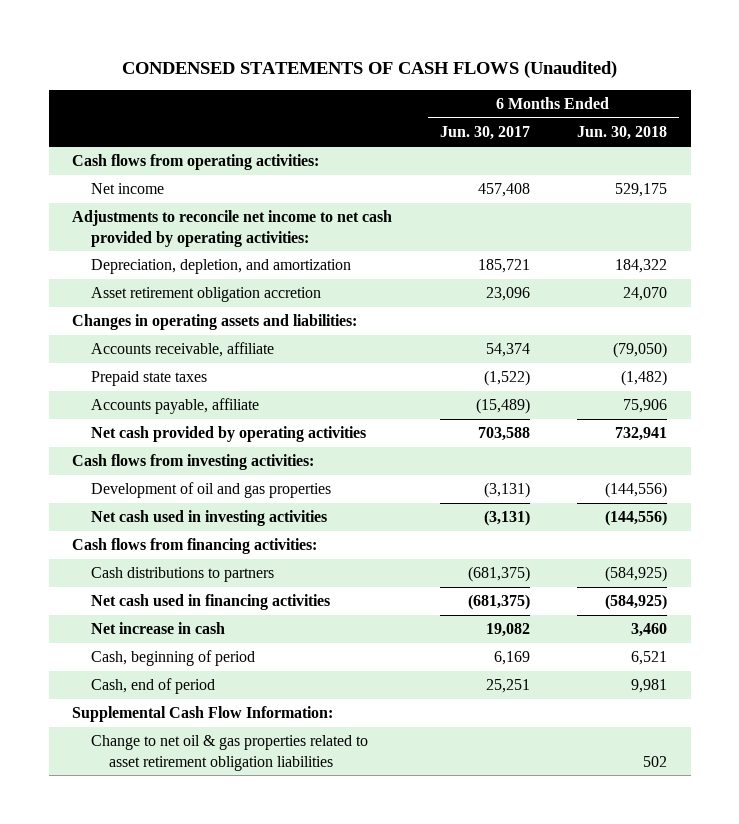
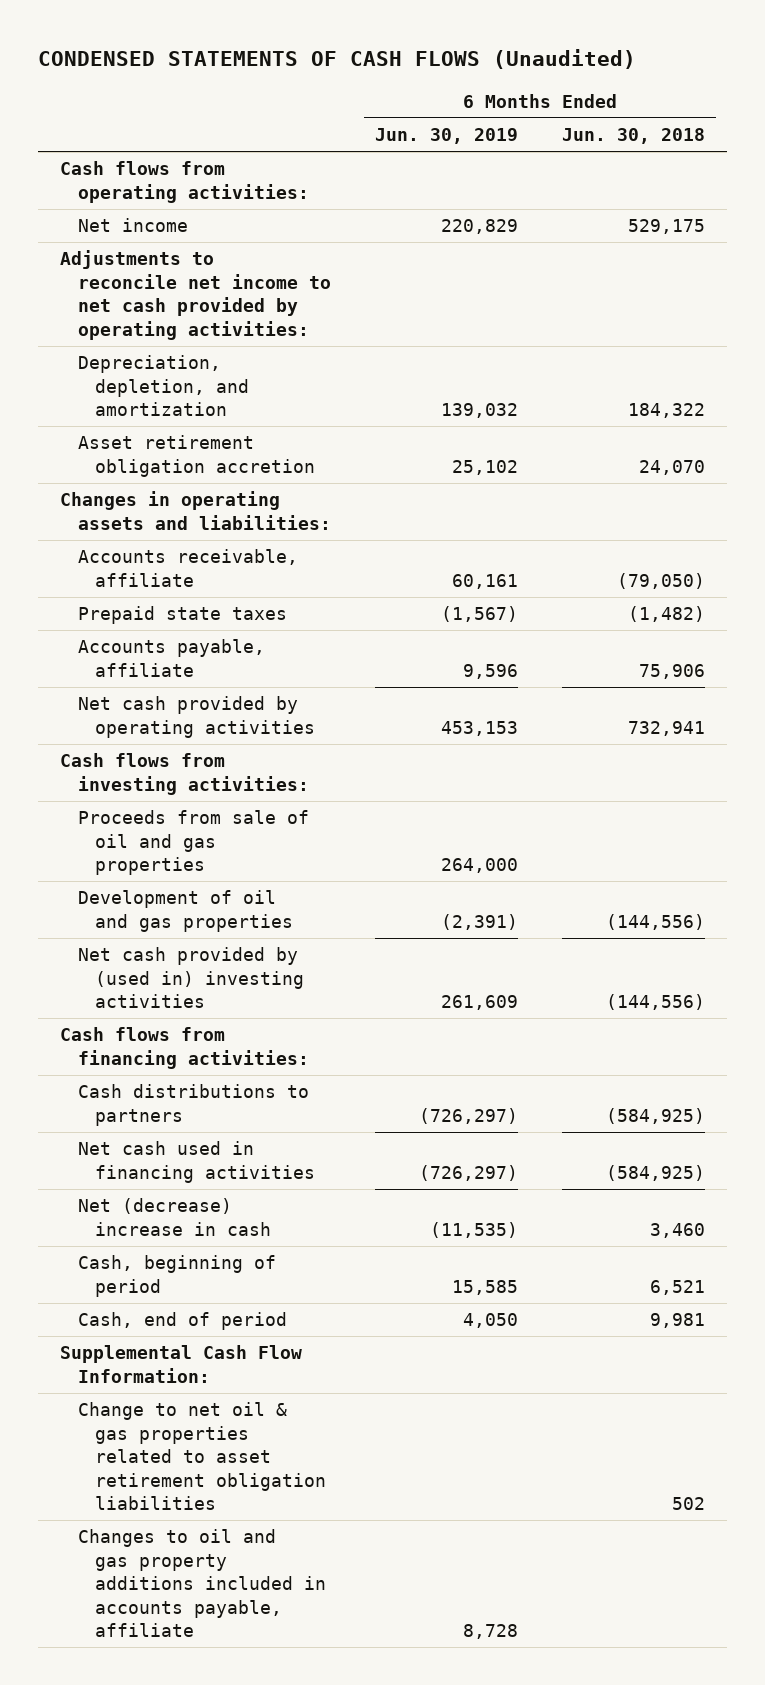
- | 6 Months Ended Jun. 30, 2017 | 6 Months Ended Jun. 30, 2018
+ | 6 Months Ended Jun. 30, 2019 | 6 Months Ended Jun. 30, 2018
+ Proceeds from sale of oil and gas properties | 264,000 |
- Net cash used in investing activities | (3,131) | (144,556)
+ Net cash provided by (used in) investing activities | 261,609 | (144,556)
- Net increase in cash | 19,082 | 3,460
+ Net (decrease) increase in cash | (11,535) | 3,460
+ Changes to oil and gas property additions included in accounts payable, affiliate | 8,728 |

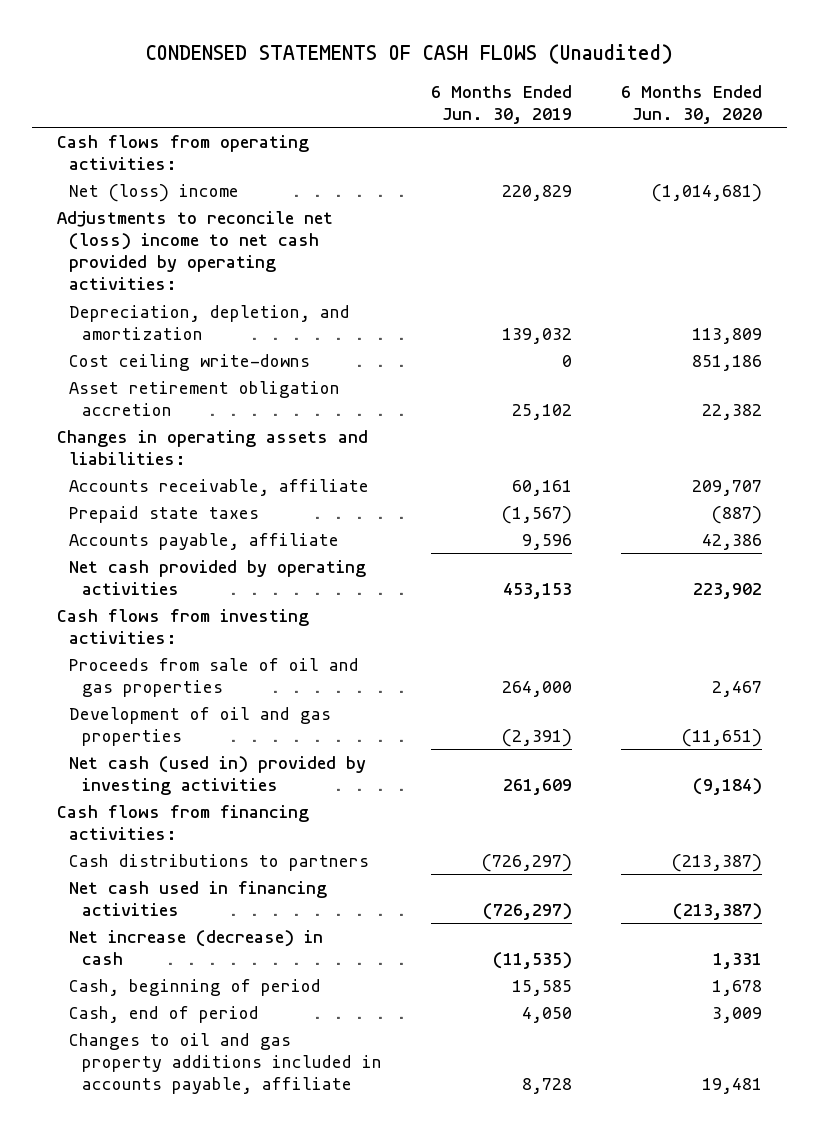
- | 6 Months Ended Jun. 30, 2019 | 6 Months Ended Jun. 30, 2018
+ | 6 Months Ended Jun. 30, 2019 | 6 Months Ended Jun. 30, 2020
- Net income | 220,829 | 529,175
- Adjustments to reconcile net income to net cash provided by operating activities:
+ Net (loss) income | 220,829 | (1,014,681)
+ Adjustments to reconcile net (loss) income to net cash provided by operating activities:
+ Cost ceiling write-downs | 0 | 851,186
- Net cash provided by (used in) investing activities | 261,609 | (144,556)
+ Net cash (used in) provided by investing activities | 261,609 | (9,184)
- Net (decrease) increase in cash | (11,535) | 3,460
+ Net increase (decrease) in cash | (11,535) | 1,331
- Supplemental Cash Flow Information:
- Change to net oil & gas properties related to asset retirement obligation liabilities | | 502

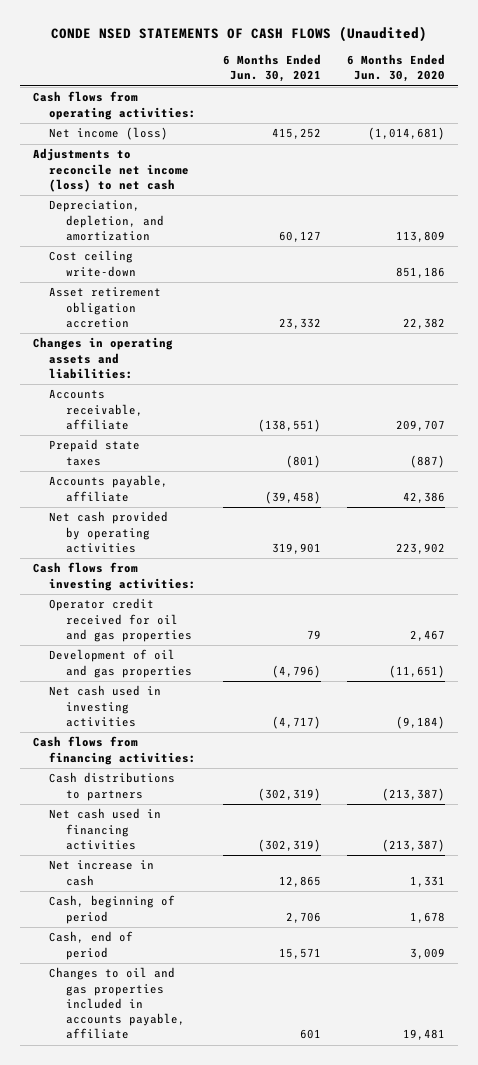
- CONDENSED STATEMENTS OF CASH FLOWS (Unaudited)
+ CONDE NSED STATEMENTS OF CASH FLOWS (Unaudited)
- | 6 Months Ended Jun. 30, 2019 | 6 Months Ended Jun. 30, 2020
+ | 6 Months Ended Jun. 30, 2021 | 6 Months Ended Jun. 30, 2020
- Net (loss) income | 220,829 | (1,014,681)
- Adjustments to reconcile net (loss) income to net cash provided by operating activities:
+ Net income (loss) | 415,252 | (1,014,681)
+ Adjustments to reconcile net income (loss) to net cash
- Cost ceiling write-downs | 0 | 851,186
+ Cost ceiling write-down | | 851,186
- Proceeds from sale of oil and gas properties | 264,000 | 2,467
+ Operator credit received for oil and gas properties | 79 | 2,467
- Net cash (used in) provided by investing activities | 261,609 | (9,184)
+ Net cash used in investing activities | (4,717) | (9,184)
- Net increase (decrease) in cash | (11,535) | 1,331
+ Net increase in cash | 12,865 | 1,331
- Changes to oil and gas property additions included in accounts payable, affiliate | 8,728 | 19,481
+ Changes to oil and gas properties included in accounts payable, affiliate | 601 | 19,481

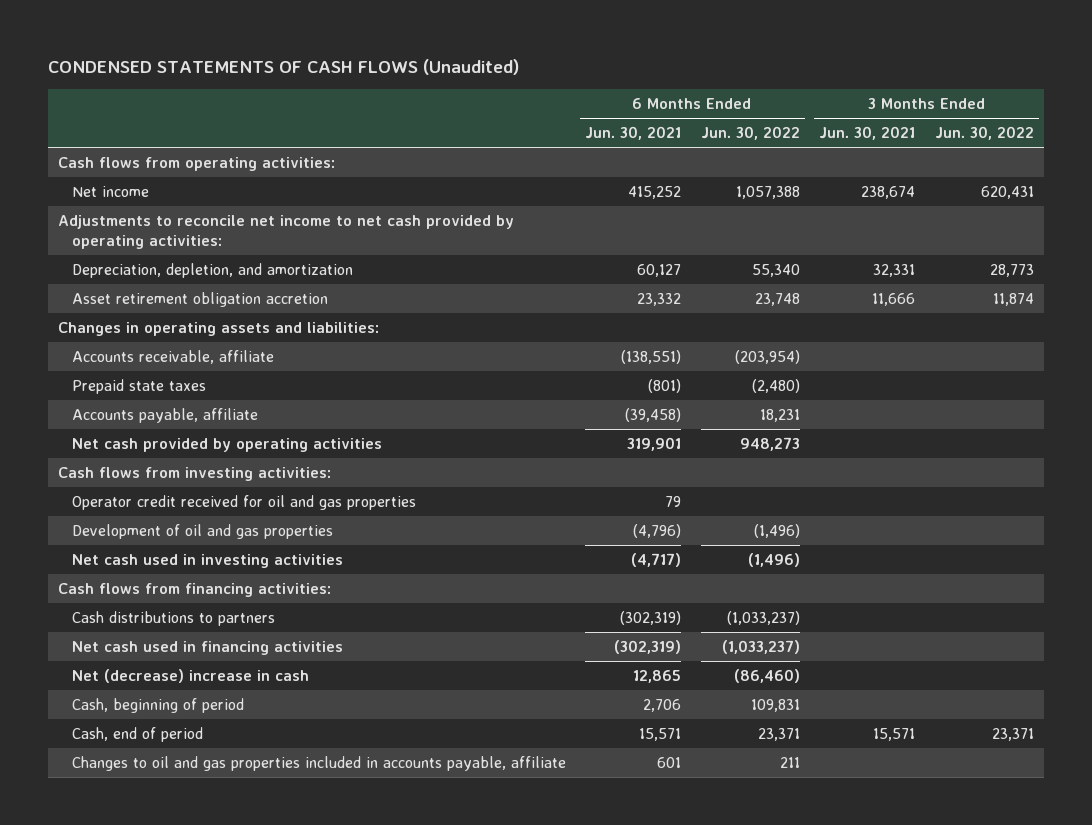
- CONDE NSED STATEMENTS OF CASH FLOWS (Unaudited)
+ CONDENSED STATEMENTS OF CASH FLOWS (Unaudited)
- | 6 Months Ended Jun. 30, 2021 | 6 Months Ended Jun. 30, 2020
+ | 6 Months Ended Jun. 30, 2021 | 6 Months Ended Jun. 30, 2022 | 3 Months Ended Jun. 30, 2021 | 3 Months Ended Jun. 30, 2022
- Net income (loss) | 415,252 | (1,014,681)
- Adjustments to reconcile net income (loss) to net cash
+ Net income | 415,252 | 1,057,388 | 238,674 | 620,431
+ Adjustments to reconcile net income to net cash provided by operating activities:
- Cost ceiling write-down | | 851,186
- Net increase in cash | 12,865 | 1,331
+ Net (decrease) increase in cash | 12,865 | (86,460) | |

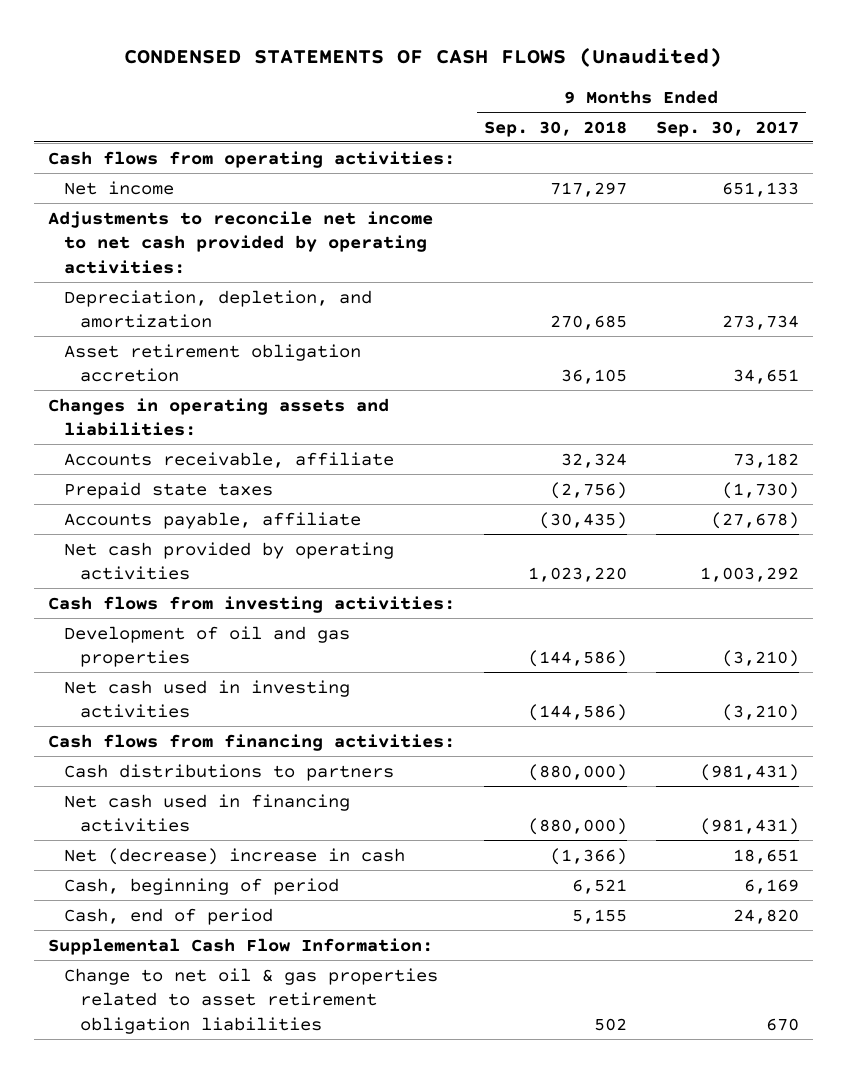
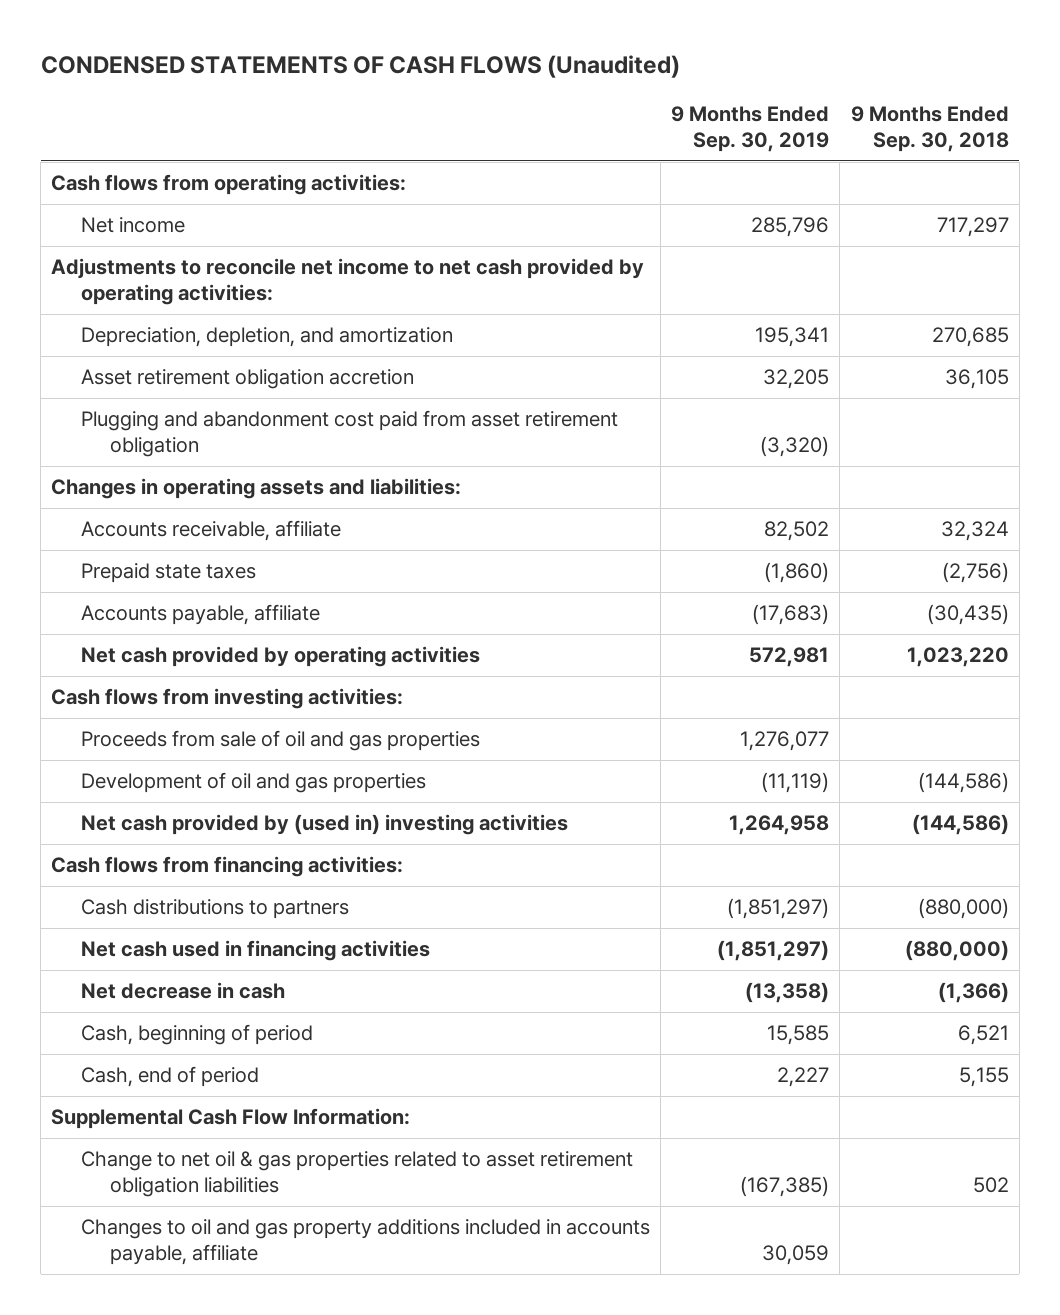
- | 9 Months Ended Sep. 30, 2018 | 9 Months Ended Sep. 30, 2017
+ | 9 Months Ended Sep. 30, 2019 | 9 Months Ended Sep. 30, 2018
+ Plugging and abandonment cost paid from asset retirement obligation | (3,320) |
+ Proceeds from sale of oil and gas properties | 1,276,077 |
- Net cash used in investing activities | (144,586) | (3,210)
+ Net cash provided by (used in) investing activities | 1,264,958 | (144,586)
- Net (decrease) increase in cash | (1,366) | 18,651
+ Net decrease in cash | (13,358) | (1,366)
+ Changes to oil and gas property additions included in accounts payable, affiliate | 30,059 |

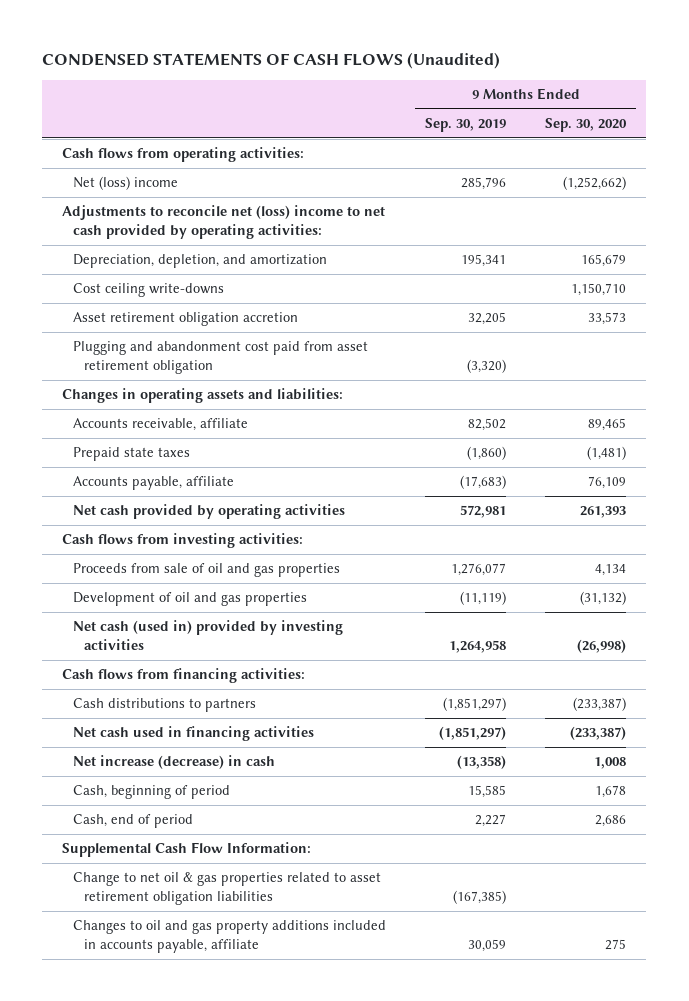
- | 9 Months Ended Sep. 30, 2019 | 9 Months Ended Sep. 30, 2018
+ | 9 Months Ended Sep. 30, 2019 | 9 Months Ended Sep. 30, 2020
- Net income | 285,796 | 717,297
- Adjustments to reconcile net income to net cash provided by operating activities:
+ Net (loss) income | 285,796 | (1,252,662)
+ Adjustments to reconcile net (loss) income to net cash provided by operating activities:
+ Cost ceiling write-downs | | 1,150,710
- Net cash provided by (used in) investing activities | 1,264,958 | (144,586)
+ Net cash (used in) provided by investing activities | 1,264,958 | (26,998)
- Net decrease in cash | (13,358) | (1,366)
+ Net increase (decrease) in cash | (13,358) | 1,008

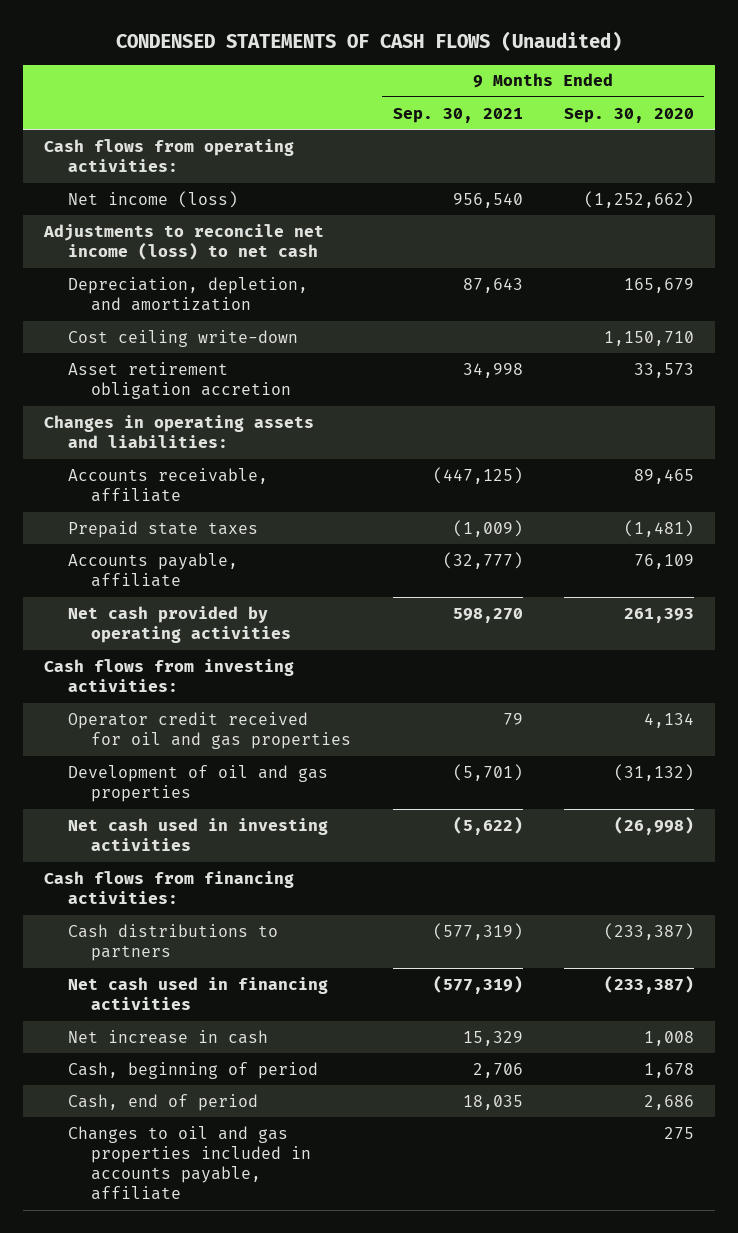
- | 9 Months Ended Sep. 30, 2019 | 9 Months Ended Sep. 30, 2020
+ | 9 Months Ended Sep. 30, 2021 | 9 Months Ended Sep. 30, 2020
- Net (loss) income | 285,796 | (1,252,662)
- Adjustments to reconcile net (loss) income to net cash provided by operating activities:
+ Net income (loss) | 956,540 | (1,252,662)
+ Adjustments to reconcile net income (loss) to net cash
- Cost ceiling write-downs | | 1,150,710
+ Cost ceiling write-down | | 1,150,710
- Plugging and abandonment cost paid from asset retirement obligation | (3,320) |
- Proceeds from sale of oil and gas properties | 1,276,077 | 4,134
+ Operator credit received for oil and gas properties | 79 | 4,134
- Net cash (used in) provided by investing activities | 1,264,958 | (26,998)
+ Net cash used in investing activities | (5,622) | (26,998)
- Net increase (decrease) in cash | (13,358) | 1,008
+ Net increase in cash | 15,329 | 1,008
- Supplemental Cash Flow Information:
- Change to net oil & gas properties related to asset retirement obligation liabilities | (167,385) |
- Changes to oil and gas property additions included in accounts payable, affiliate | 30,059 | 275
+ Changes to oil and gas properties included in accounts payable, affiliate | | 275

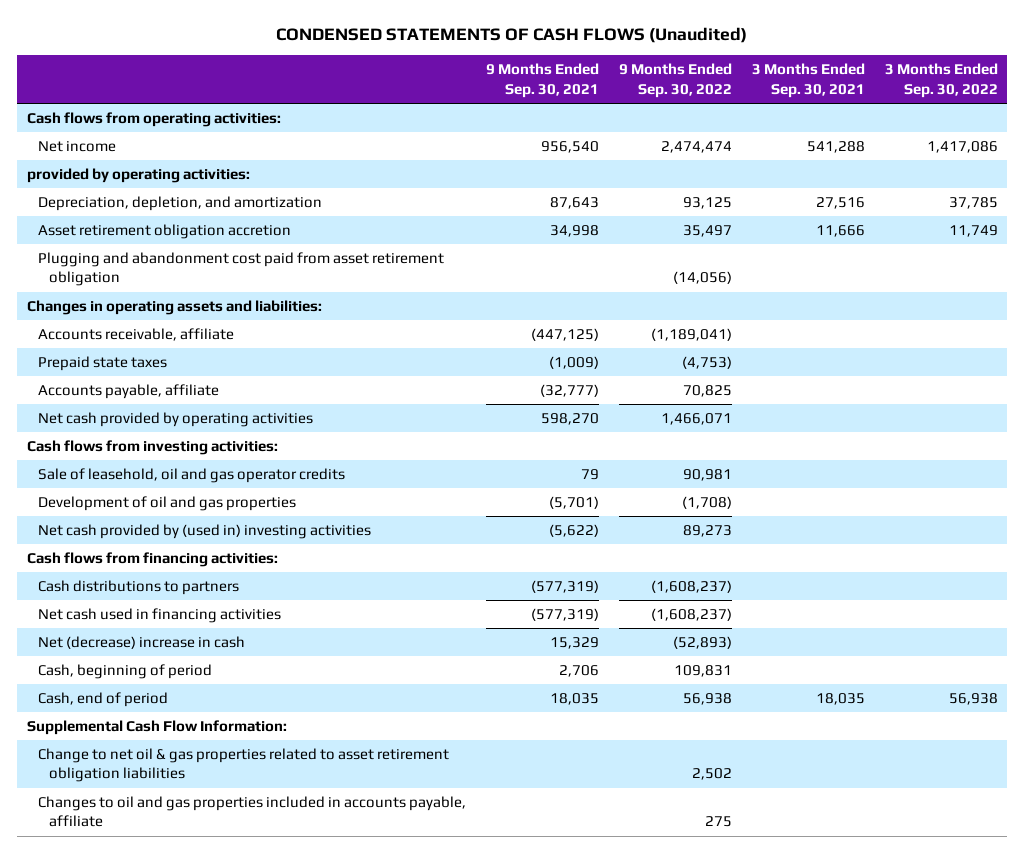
- | 9 Months Ended Sep. 30, 2021 | 9 Months Ended Sep. 30, 2020
+ | 9 Months Ended Sep. 30, 2021 | 9 Months Ended Sep. 30, 2022 | 3 Months Ended Sep. 30, 2021 | 3 Months Ended Sep. 30, 2022
- Net income (loss) | 956,540 | (1,252,662)
- Adjustments to reconcile net income (loss) to net cash
+ Net income | 956,540 | 2,474,474 | 541,288 | 1,417,086
+ provided by operating activities:
- Cost ceiling write-down | | 1,150,710
+ Plugging and abandonment cost paid from asset retirement obligation | | (14,056) | |
- Operator credit received for oil and gas properties | 79 | 4,134
+ Sale of leasehold, oil and gas operator credits | 79 | 90,981 | |
- Net cash used in investing activities | (5,622) | (26,998)
+ Net cash provided by (used in) investing activities | (5,622) | 89,273 | |
- Net increase in cash | 15,329 | 1,008
+ Net (decrease) increase in cash | 15,329 | (52,893) | |
+ Supplemental Cash Flow Information:
+ Change to net oil & gas properties related to asset retirement obligation liabilities | | 2,502 | |

